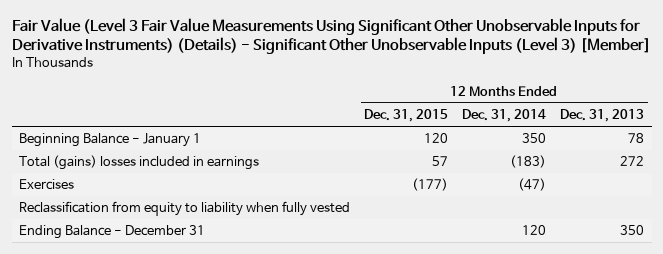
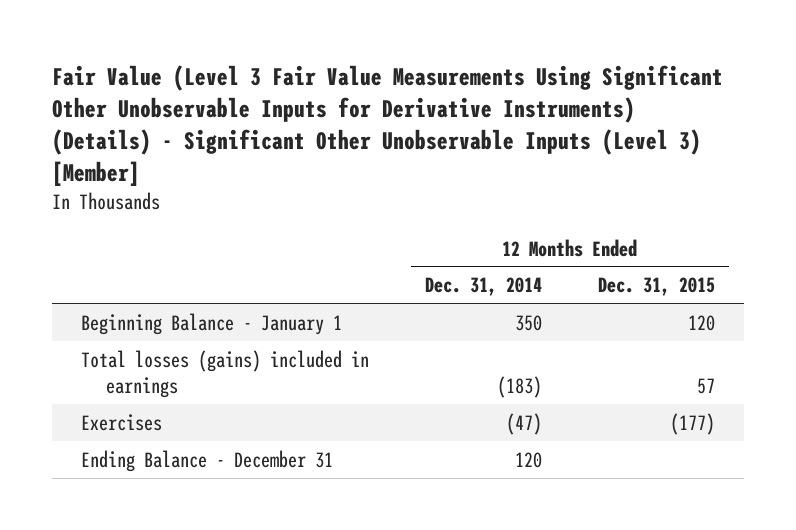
- | 12 Months Ended Dec. 31, 2015 | 12 Months Ended Dec. 31, 2014 | 12 Months Ended Dec. 31, 2013
+ | 12 Months Ended Dec. 31, 2014 | 12 Months Ended Dec. 31, 2015
- Total (gains) losses included in earnings | 57 | (183) | 272
+ Total losses (gains) included in earnings | (183) | 57
- Reclassification from equity to liability when fully vested

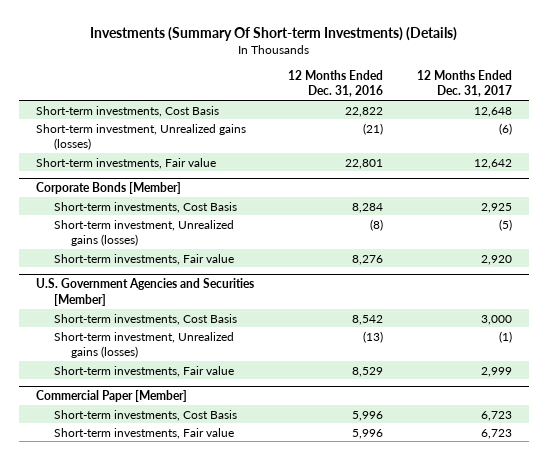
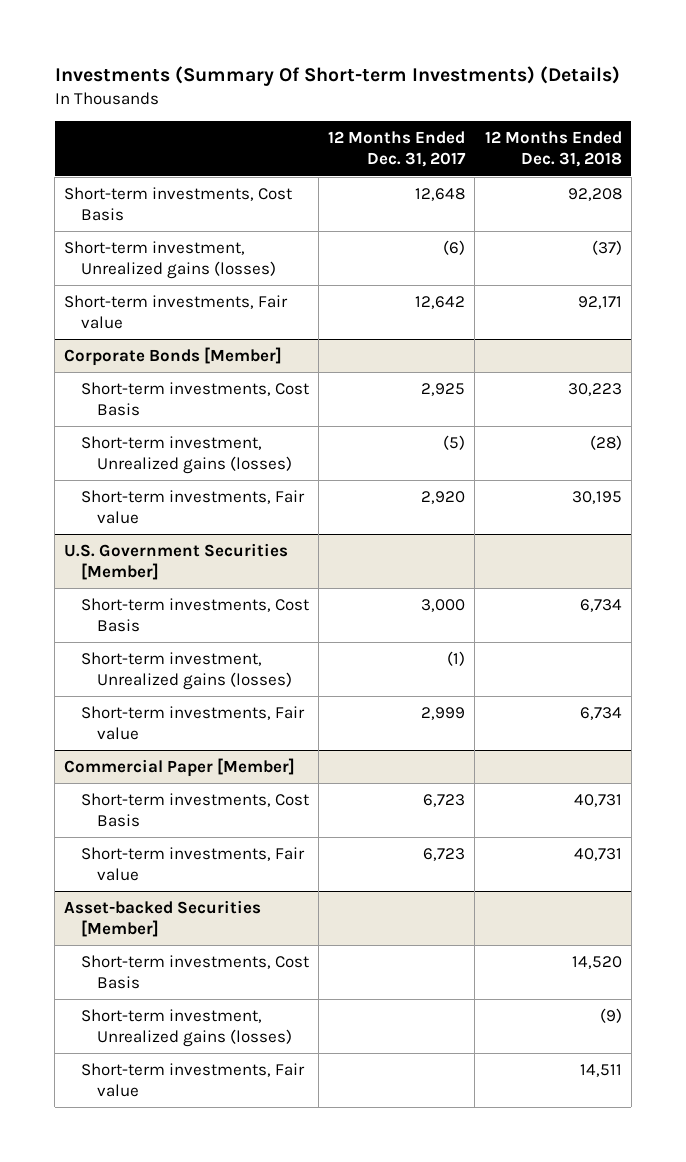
- | 12 Months Ended Dec. 31, 2016 | 12 Months Ended Dec. 31, 2017
+ | 12 Months Ended Dec. 31, 2017 | 12 Months Ended Dec. 31, 2018
- U.S. Government Agencies and Securities [Member]
+ U.S. Government Securities [Member]
+ Asset-backed Securities [Member]
+ Short-term investments, Cost Basis | | 14,520
+ Short-term investment, Unrealized gains (losses) | | (9)
+ Short-term investments, Fair value | | 14,511

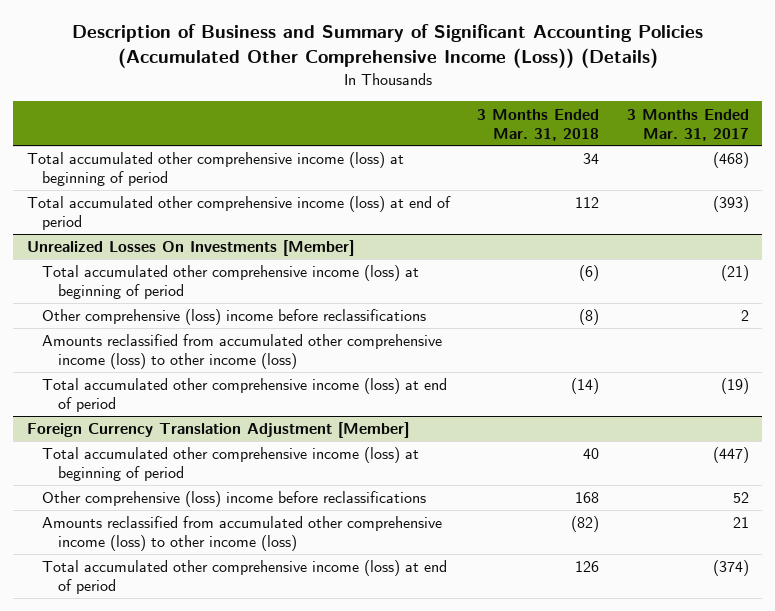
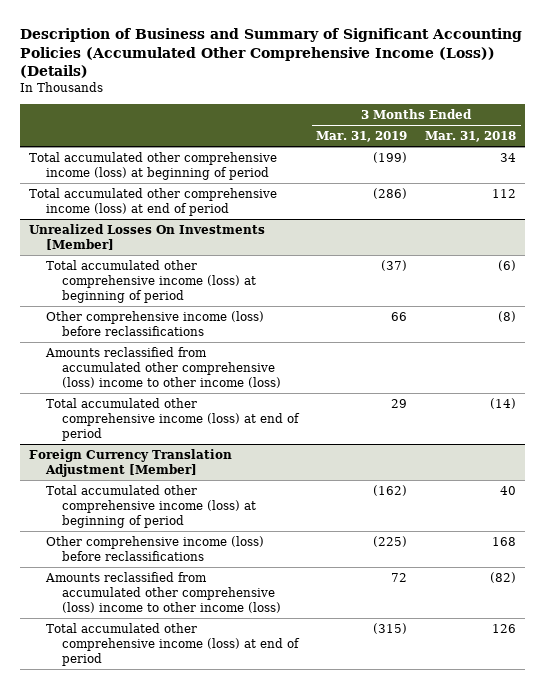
- | 3 Months Ended Mar. 31, 2018 | 3 Months Ended Mar. 31, 2017
+ | 3 Months Ended Mar. 31, 2019 | 3 Months Ended Mar. 31, 2018
@ Unrealized Losses On Investments [Member]
- Other comprehensive (loss) income before reclassifications | (8) | 2
- Amounts reclassified from accumulated other comprehensive income (loss) to other income (loss)
+ Other comprehensive income (loss) before reclassifications | 66 | (8)
+ Amounts reclassified from accumulated other comprehensive (loss) income to other income (loss)
@ Foreign Currency Translation Adjustment [Member]
- Other comprehensive (loss) income before reclassifications | 168 | 52
- Amounts reclassified from accumulated other comprehensive income (loss) to other income (loss) | (82) | 21
+ Other comprehensive income (loss) before reclassifications | (225) | 168
+ Amounts reclassified from accumulated other comprehensive (loss) income to other income (loss) | 72 | (82)

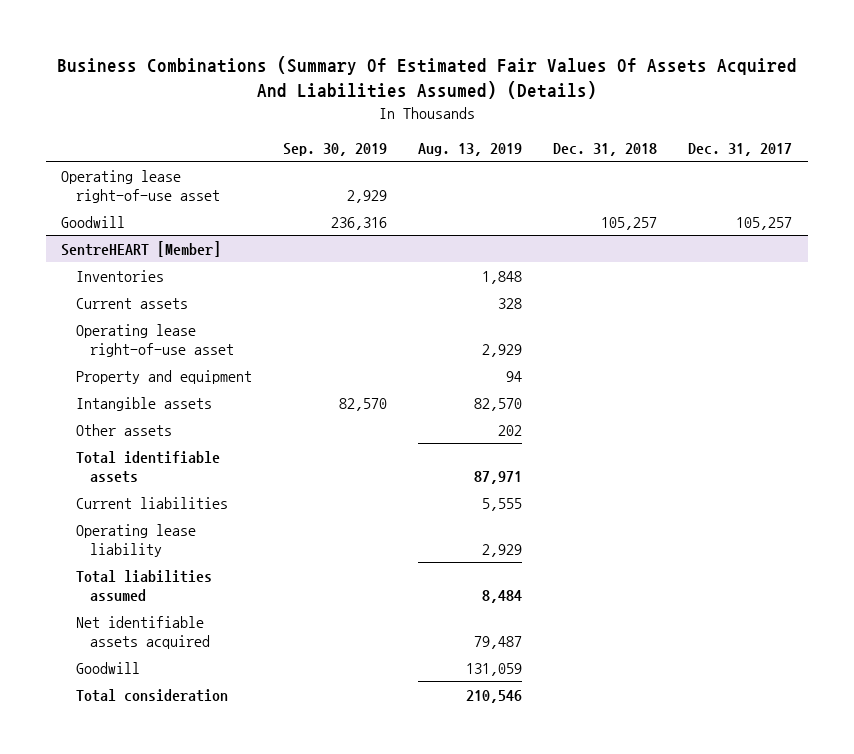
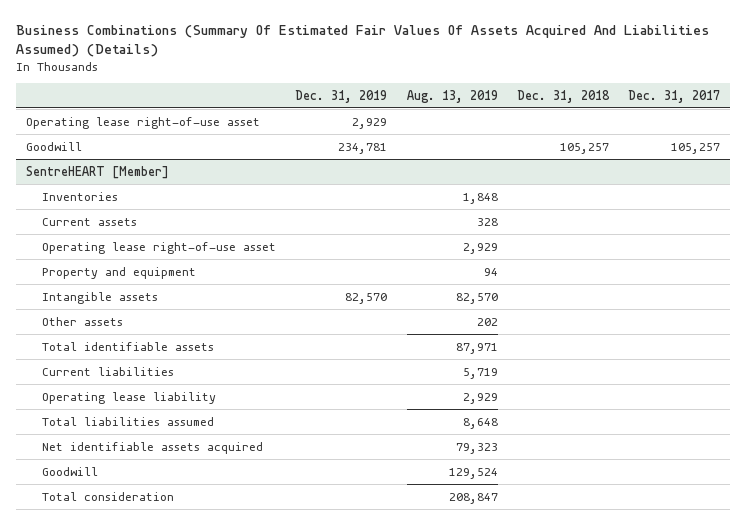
- | Sep. 30, 2019 | Aug. 13, 2019 | Dec. 31, 2018 | Dec. 31, 2017
+ | Dec. 31, 2019 | Aug. 13, 2019 | Dec. 31, 2018 | Dec. 31, 2017
@ SentreHEART [Member]
- Current liabilities | | 5,555 | |
+ Current liabilities | | 5,719 | |
- Total liabilities assumed | | 8,484 | |
- Net identifiable assets acquired | | 79,487 | |
- Goodwill | | 131,059 | |
- Total consideration | | 210,546 | |
+ Total liabilities assumed | | 8,648 | |
+ Net identifiable assets acquired | | 79,323 | |
+ Goodwill | | 129,524 | |
+ Total consideration | | 208,847 | |

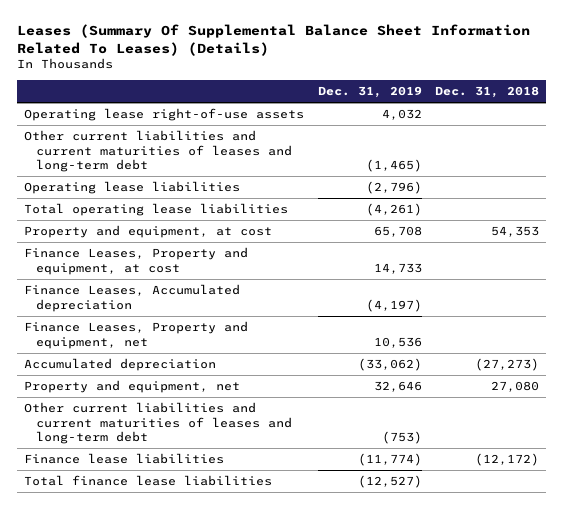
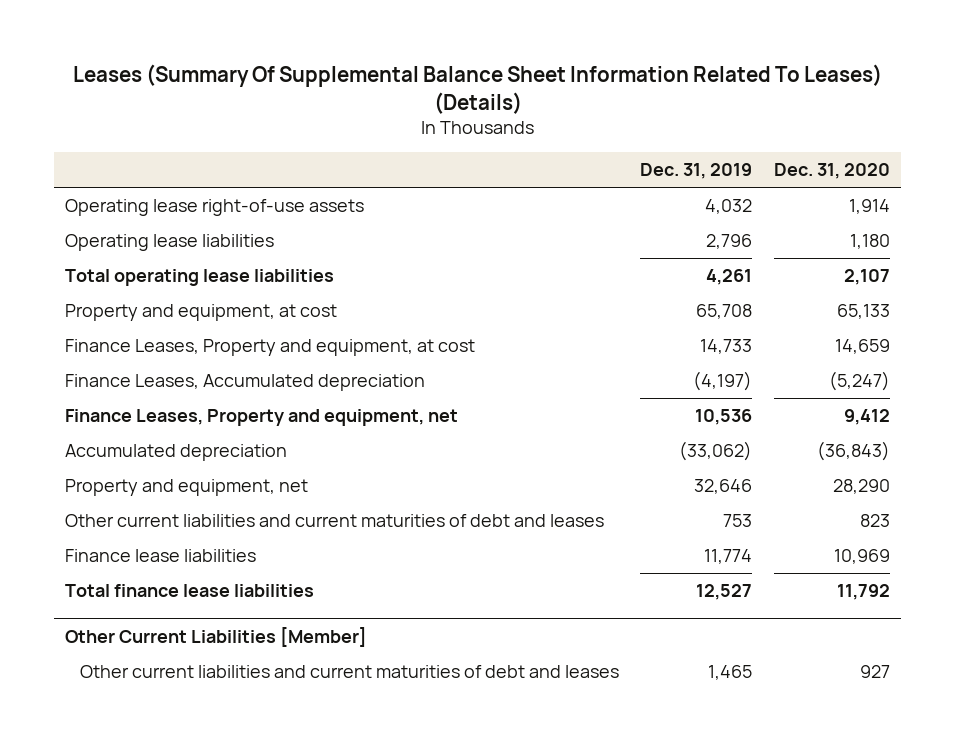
- | Dec. 31, 2019 | Dec. 31, 2018
+ | Dec. 31, 2019 | Dec. 31, 2020
- Other current liabilities and current maturities of leases and long-term debt | (1,465) |
- Operating lease liabilities | (2,796) |
- Total operating lease liabilities | (4,261) |
+ Operating lease liabilities | 2,796 | 1,180
+ Total operating lease liabilities | 4,261 | 2,107
- Other current liabilities and current maturities of leases and long-term debt | (753) |
- Finance lease liabilities | (11,774) | (12,172)
- Total finance lease liabilities | (12,527) |
+ Other current liabilities and current maturities of debt and leases | 753 | 823
+ Finance lease liabilities | 11,774 | 10,969
+ Total finance lease liabilities | 12,527 | 11,792
+ Other Current Liabilities [Member]
+ Other current liabilities and current maturities of debt and leases | 1,465 | 927

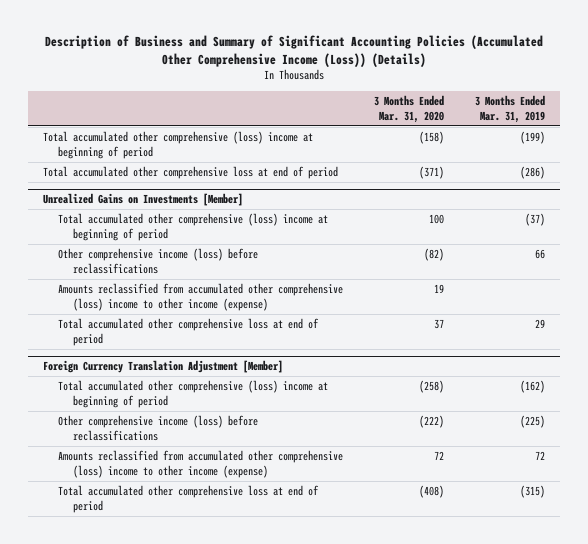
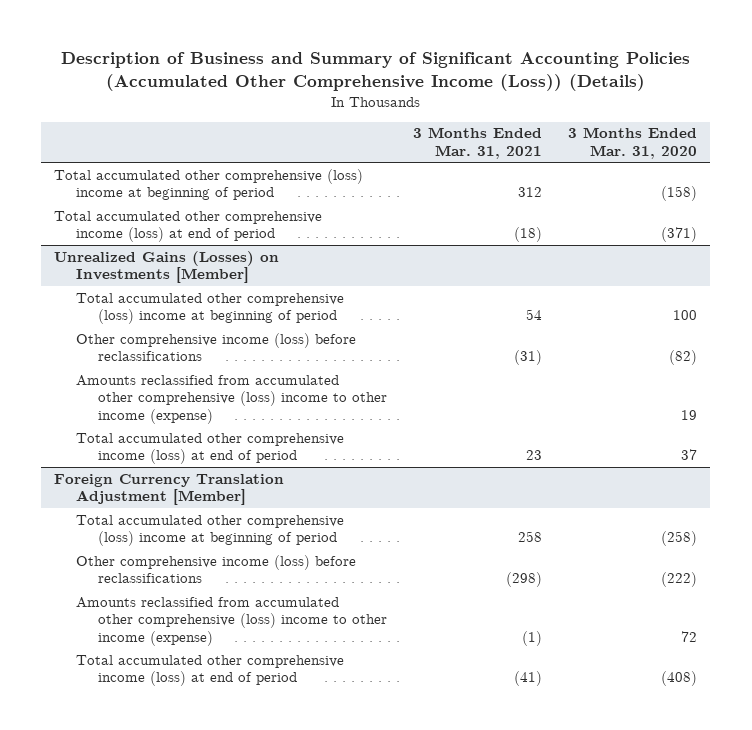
- | 3 Months Ended Mar. 31, 2020 | 3 Months Ended Mar. 31, 2019
+ | 3 Months Ended Mar. 31, 2021 | 3 Months Ended Mar. 31, 2020
- Total accumulated other comprehensive loss at end of period | (371) | (286)
- Unrealized Gains on Investments [Member]
+ Total accumulated other comprehensive income (loss) at end of period | (18) | (371)
+ Unrealized Gains (Losses) on Investments [Member]
- Total accumulated other comprehensive loss at end of period | 37 | 29
+ Total accumulated other comprehensive income (loss) at end of period | 23 | 37
@ Foreign Currency Translation Adjustment [Member]
- Total accumulated other comprehensive loss at end of period | (408) | (315)
+ Total accumulated other comprehensive income (loss) at end of period | (41) | (408)

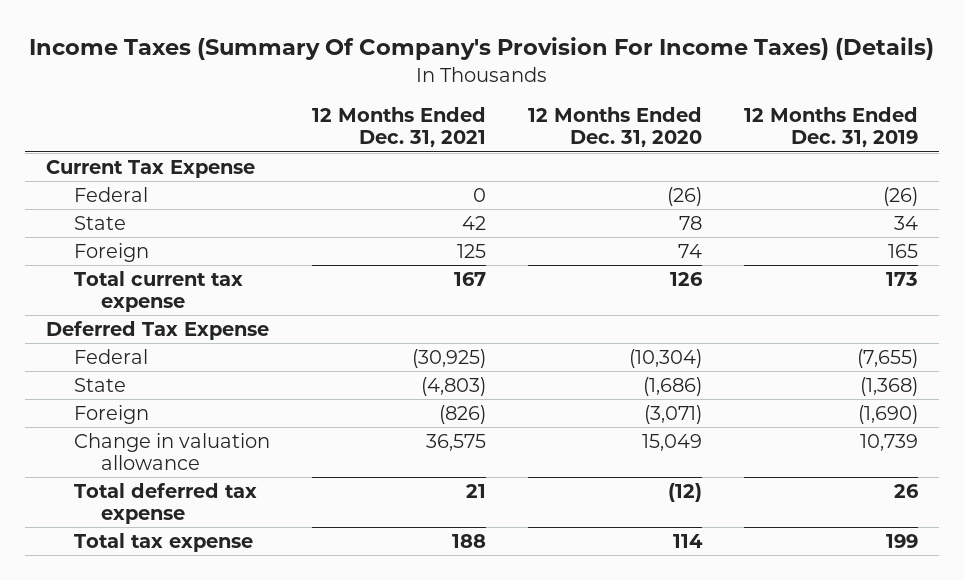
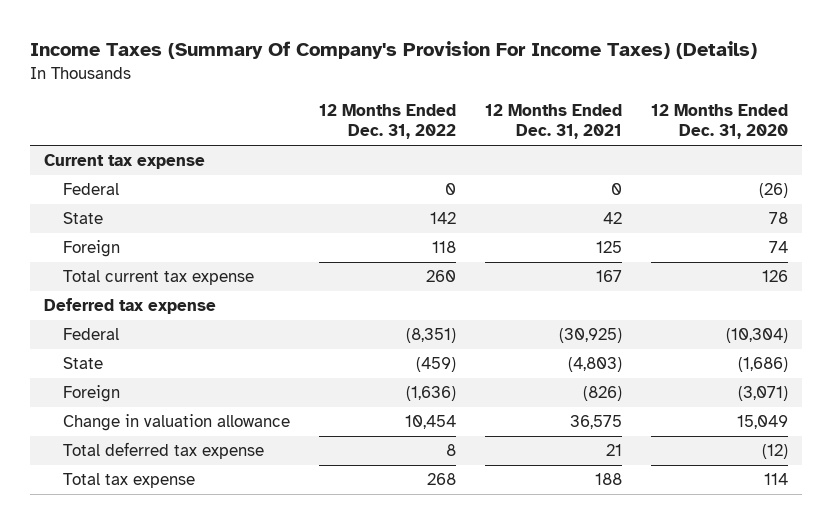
- | 12 Months Ended Dec. 31, 2021 | 12 Months Ended Dec. 31, 2020 | 12 Months Ended Dec. 31, 2019
+ | 12 Months Ended Dec. 31, 2022 | 12 Months Ended Dec. 31, 2021 | 12 Months Ended Dec. 31, 2020
- Current Tax Expense
+ Current tax expense
- Deferred Tax Expense
+ Deferred tax expense

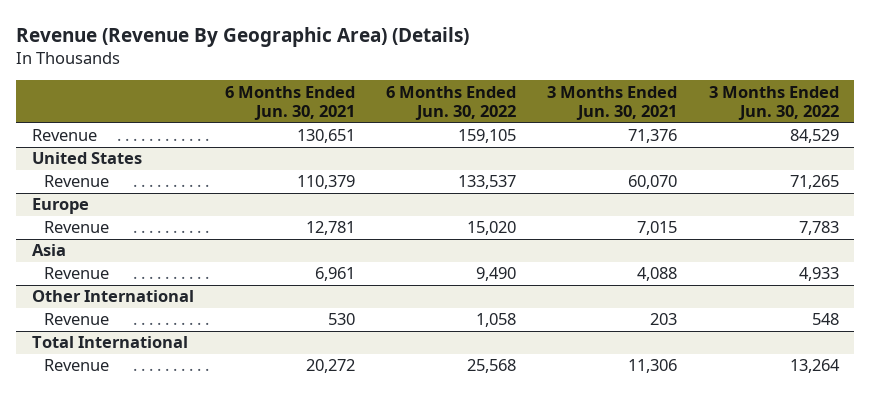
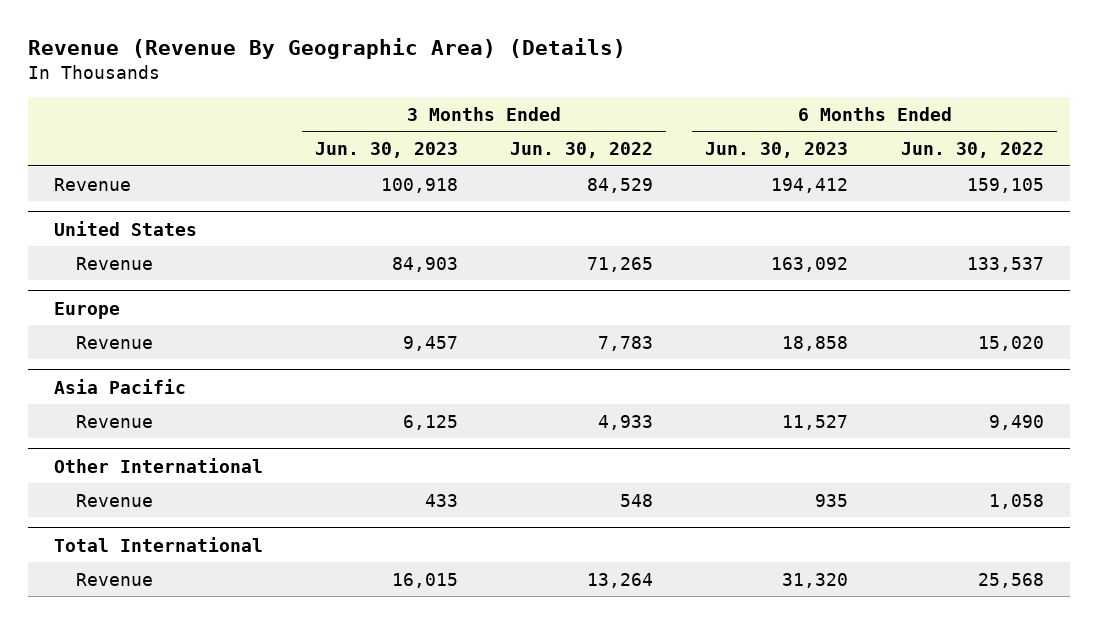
- | 6 Months Ended Jun. 30, 2021 | 6 Months Ended Jun. 30, 2022 | 3 Months Ended Jun. 30, 2021 | 3 Months Ended Jun. 30, 2022
+ | 3 Months Ended Jun. 30, 2023 | 3 Months Ended Jun. 30, 2022 | 6 Months Ended Jun. 30, 2023 | 6 Months Ended Jun. 30, 2022
- Asia
+ Asia Pacific

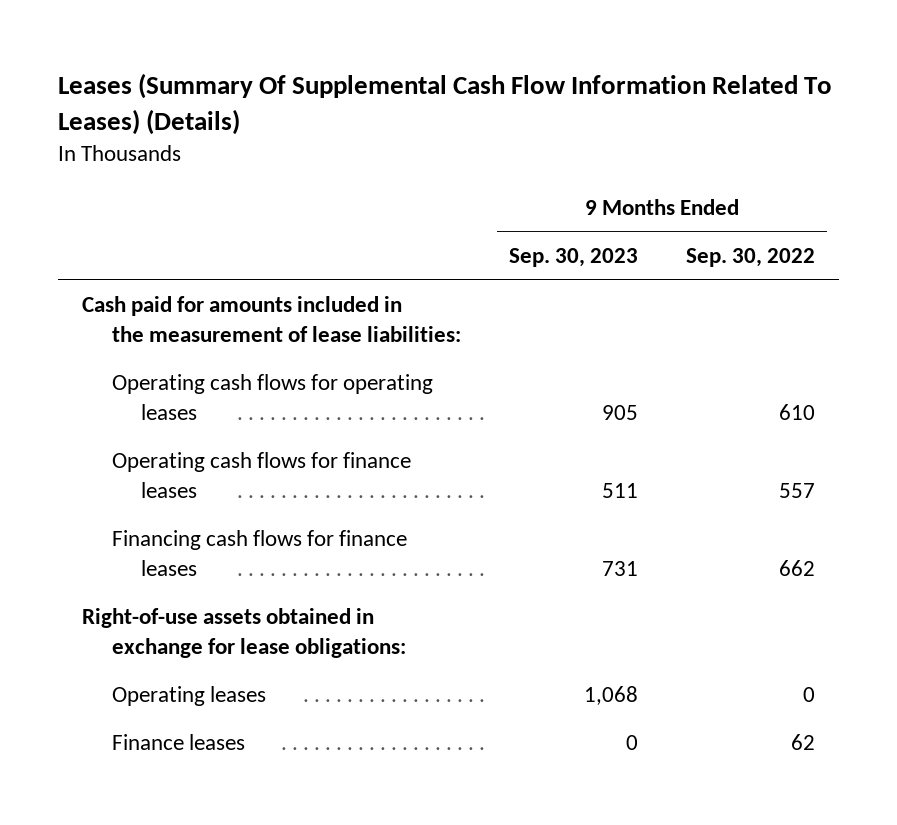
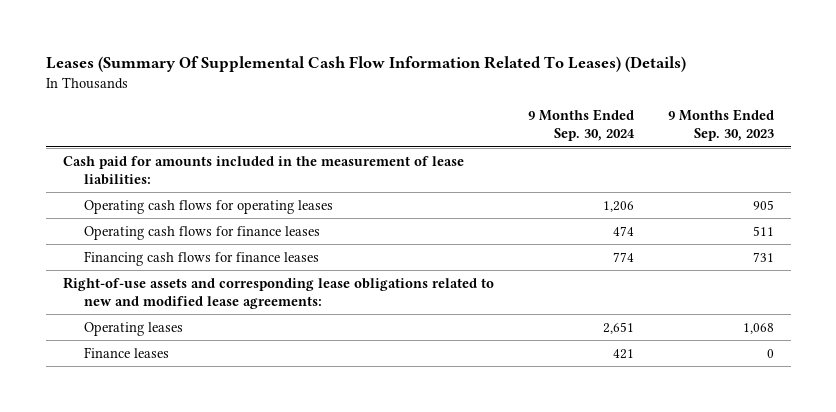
- | 9 Months Ended Sep. 30, 2023 | 9 Months Ended Sep. 30, 2022
+ | 9 Months Ended Sep. 30, 2024 | 9 Months Ended Sep. 30, 2023
- Right-of-use assets obtained in exchange for lease obligations:
+ Right-of-use assets and corresponding lease obligations related to new and modified lease agreements:

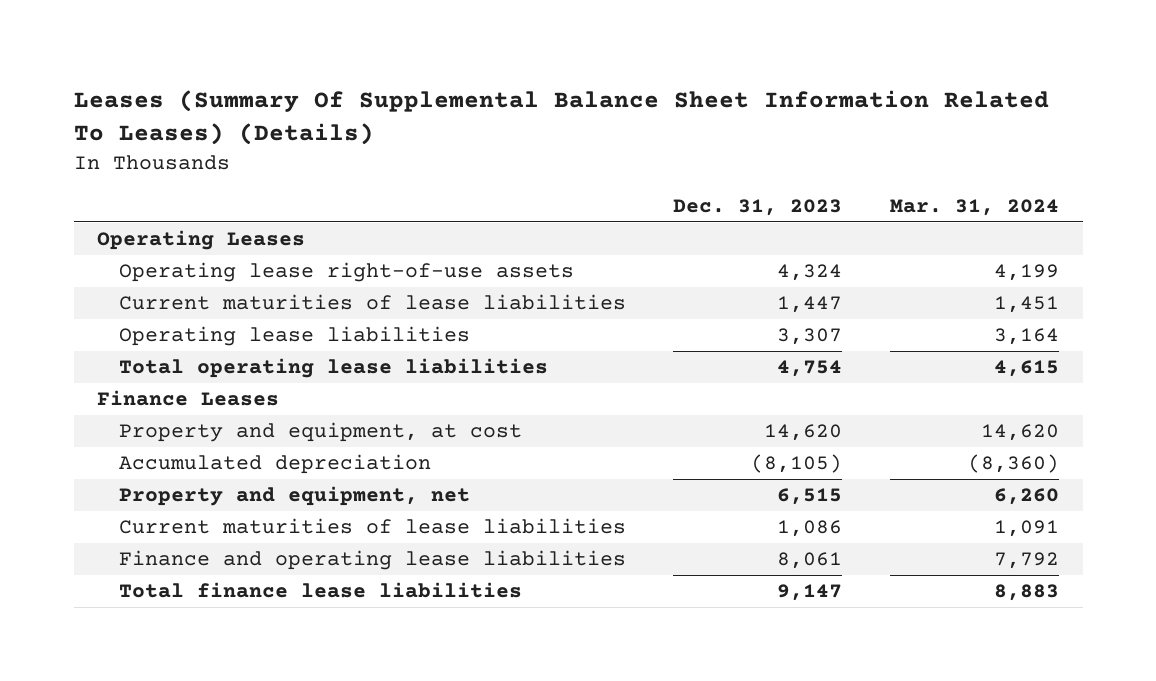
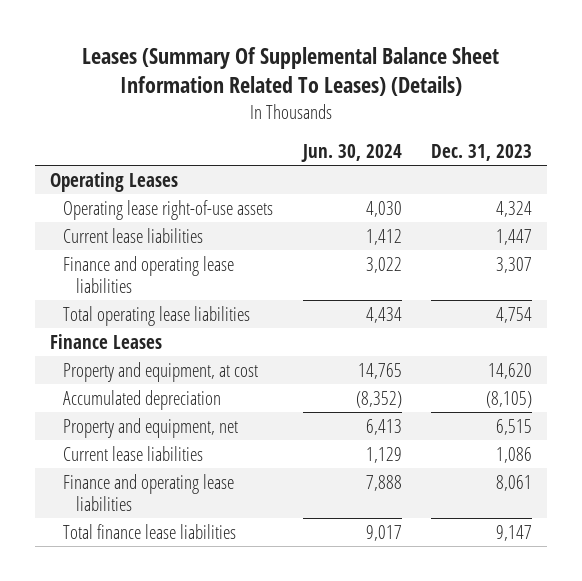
- | Dec. 31, 2023 | Mar. 31, 2024
+ | Jun. 30, 2024 | Dec. 31, 2023
- Current maturities of lease liabilities | 1,447 | 1,451
- Operating lease liabilities | 3,307 | 3,164
+ Current lease liabilities | 1,412 | 1,447
+ Finance and operating lease liabilities | 3,022 | 3,307
- Current maturities of lease liabilities | 1,086 | 1,091
+ Current lease liabilities | 1,129 | 1,086

